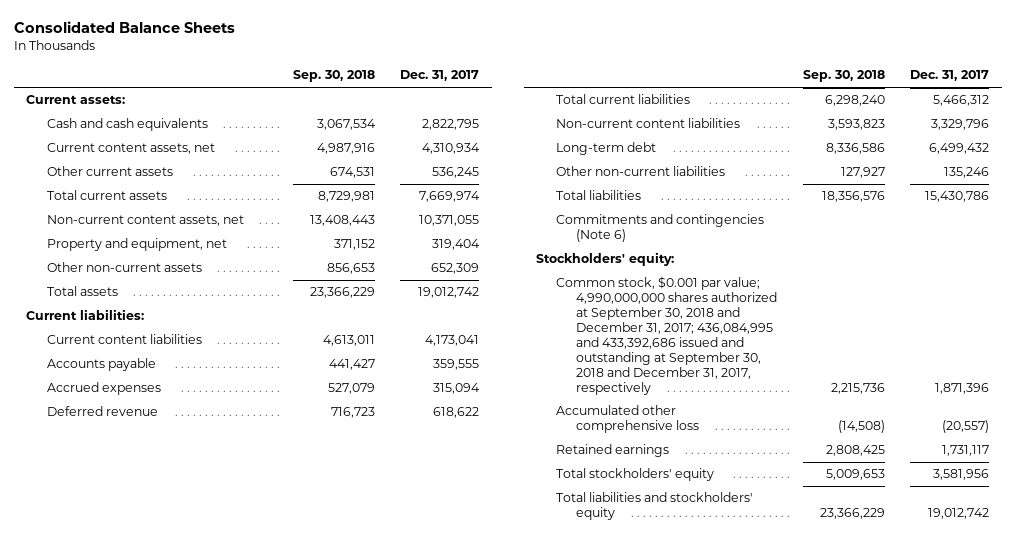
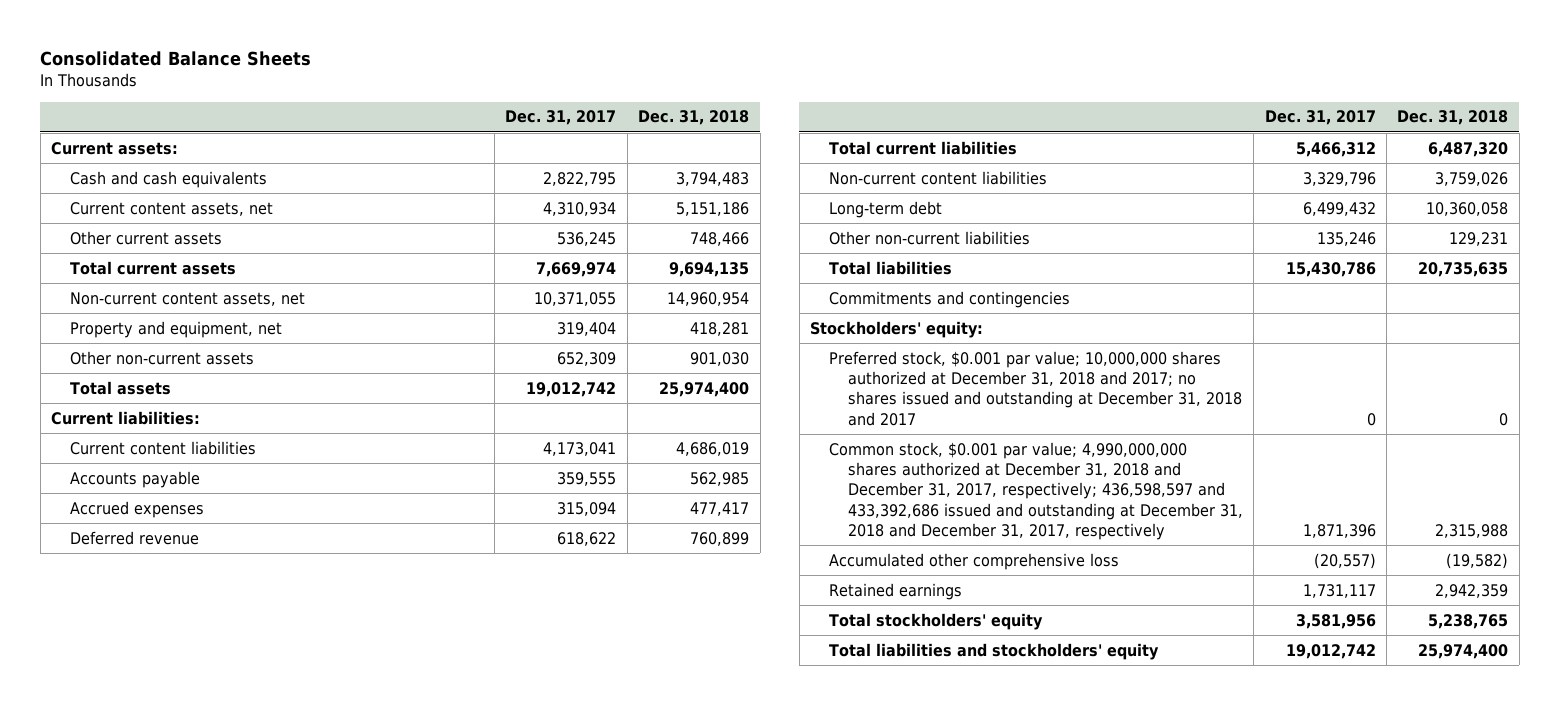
- | Sep. 30, 2018 | Dec. 31, 2017
+ | Dec. 31, 2017 | Dec. 31, 2018
- Commitments and contingencies (Note 6)
+ Commitments and contingencies
- Common stock, $0.001 par value; 4,990,000,000 shares authorized at September 30, 2018 and December 31, 2017; 436,084,995 and 433,392,686 issued and outstanding at September 30, 2018 and December 31, 2017, respectively | 2,215,736 | 1,871,396
+ Preferred stock, $0.001 par value; 10,000,000 shares authorized at December 31, 2018 and 2017; no shares issued and outstanding at December 31, 2018 and 2017 | 0 | 0
+ Common stock, $0.001 par value; 4,990,000,000 shares authorized at December 31, 2018 and December 31, 2017, respectively; 436,598,597 and 433,392,686 issued and outstanding at December 31, 2018 and December 31, 2017, respectively | 1,871,396 | 2,315,988

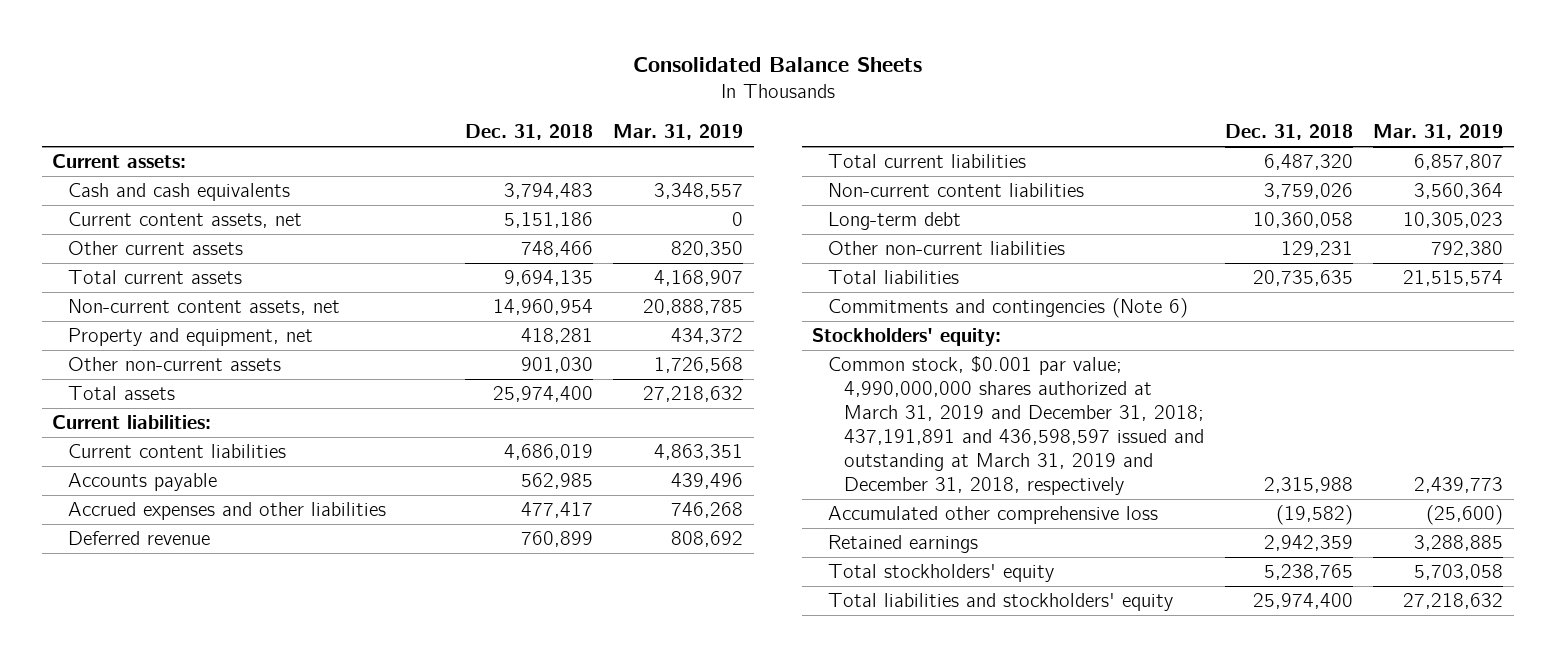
- | Dec. 31, 2017 | Dec. 31, 2018
+ | Dec. 31, 2018 | Mar. 31, 2019
- Accrued expenses | 315,094 | 477,417
+ Accrued expenses and other liabilities | 477,417 | 746,268
- Commitments and contingencies
+ Commitments and contingencies (Note 6)
- Preferred stock, $0.001 par value; 10,000,000 shares authorized at December 31, 2018 and 2017; no shares issued and outstanding at December 31, 2018 and 2017 | 0 | 0
- Common stock, $0.001 par value; 4,990,000,000 shares authorized at December 31, 2018 and December 31, 2017, respectively; 436,598,597 and 433,392,686 issued and outstanding at December 31, 2018 and December 31, 2017, respectively | 1,871,396 | 2,315,988
+ Common stock, $0.001 par value; 4,990,000,000 shares authorized at March 31, 2019 and December 31, 2018; 437,191,891 and 436,598,597 issued and outstanding at March 31, 2019 and December 31, 2018, respectively | 2,315,988 | 2,439,773

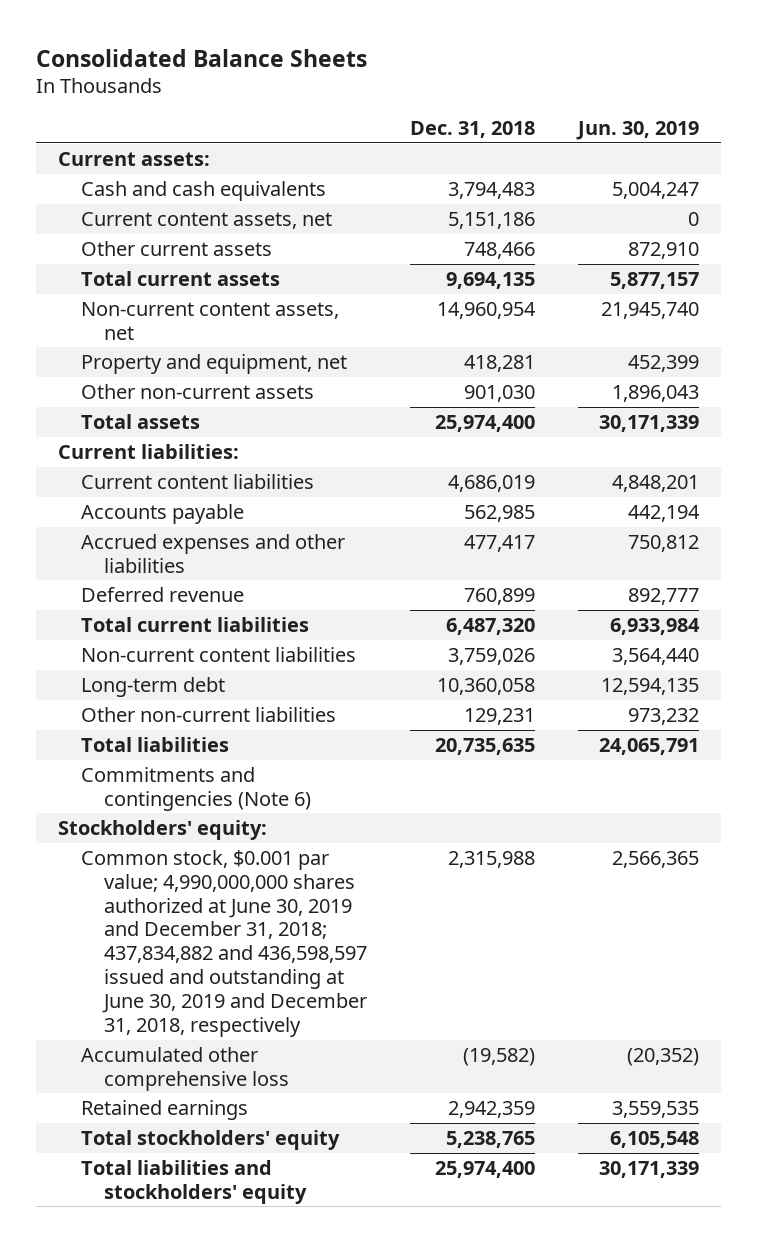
- | Dec. 31, 2018 | Mar. 31, 2019
+ | Dec. 31, 2018 | Jun. 30, 2019
- Common stock, $0.001 par value; 4,990,000,000 shares authorized at March 31, 2019 and December 31, 2018; 437,191,891 and 436,598,597 issued and outstanding at March 31, 2019 and December 31, 2018, respectively | 2,315,988 | 2,439,773
+ Common stock, $0.001 par value; 4,990,000,000 shares authorized at June 30, 2019 and December 31, 2018; 437,834,882 and 436,598,597 issued and outstanding at June 30, 2019 and December 31, 2018, respectively | 2,315,988 | 2,566,365

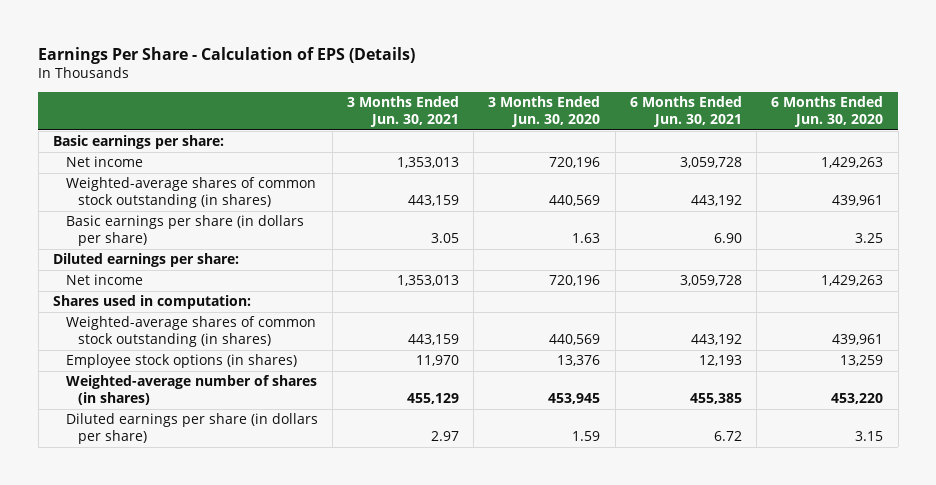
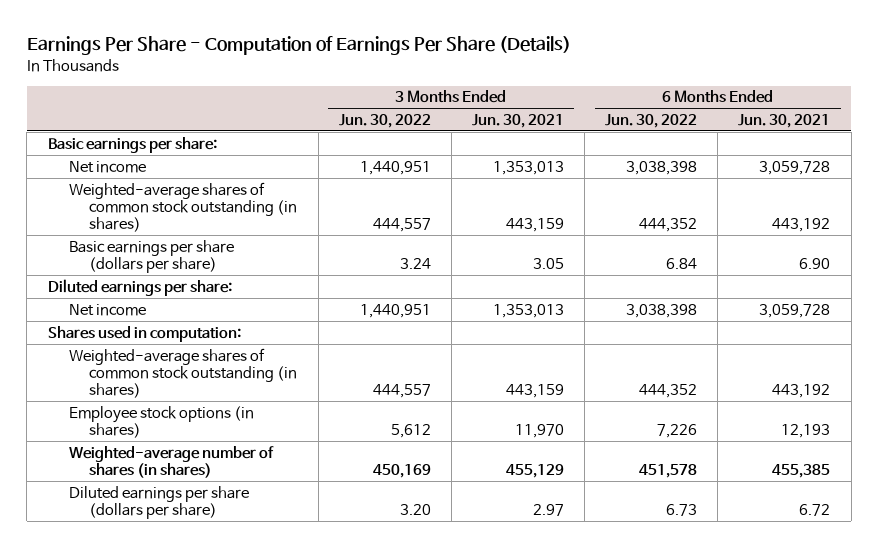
- Earnings Per Share - Calculation of EPS (Details)
+ Earnings Per Share - Computation of Earnings Per Share (Details)
- | 3 Months Ended Jun. 30, 2021 | 3 Months Ended Jun. 30, 2020 | 6 Months Ended Jun. 30, 2021 | 6 Months Ended Jun. 30, 2020
+ | 3 Months Ended Jun. 30, 2022 | 3 Months Ended Jun. 30, 2021 | 6 Months Ended Jun. 30, 2022 | 6 Months Ended Jun. 30, 2021
- Basic earnings per share (in dollars per share) | 3.05 | 1.63 | 6.90 | 3.25
+ Basic earnings per share (dollars per share) | 3.24 | 3.05 | 6.84 | 6.90
- Diluted earnings per share (in dollars per share) | 2.97 | 1.59 | 6.72 | 3.15
+ Diluted earnings per share (dollars per share) | 3.20 | 2.97 | 6.73 | 6.72

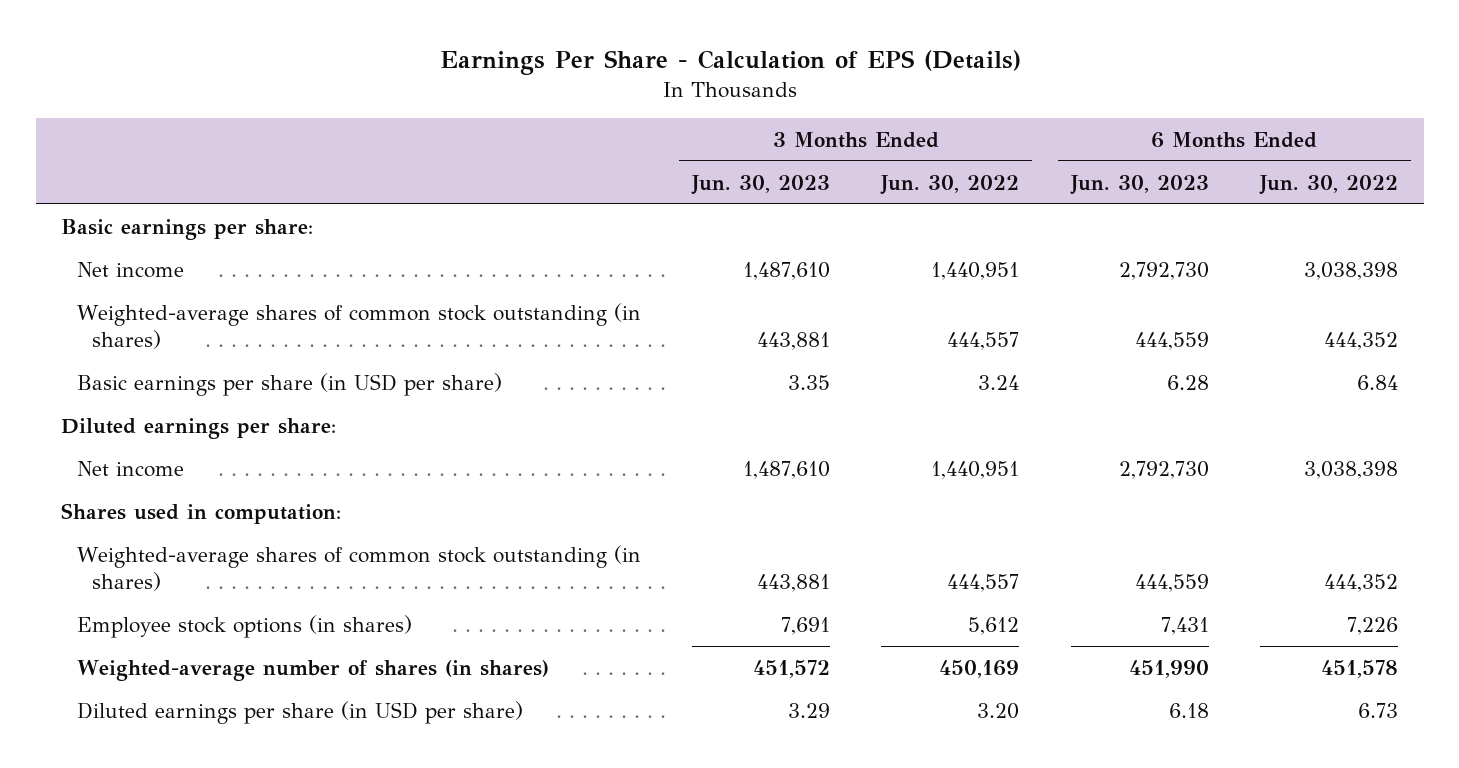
- Earnings Per Share - Computation of Earnings Per Share (Details)
+ Earnings Per Share - Calculation of EPS (Details)
- | 3 Months Ended Jun. 30, 2022 | 3 Months Ended Jun. 30, 2021 | 6 Months Ended Jun. 30, 2022 | 6 Months Ended Jun. 30, 2021
+ | 3 Months Ended Jun. 30, 2023 | 3 Months Ended Jun. 30, 2022 | 6 Months Ended Jun. 30, 2023 | 6 Months Ended Jun. 30, 2022
- Basic earnings per share (dollars per share) | 3.24 | 3.05 | 6.84 | 6.90
+ Basic earnings per share (in USD per share) | 3.35 | 3.24 | 6.28 | 6.84
- Diluted earnings per share (dollars per share) | 3.20 | 2.97 | 6.73 | 6.72
+ Diluted earnings per share (in USD per share) | 3.29 | 3.20 | 6.18 | 6.73

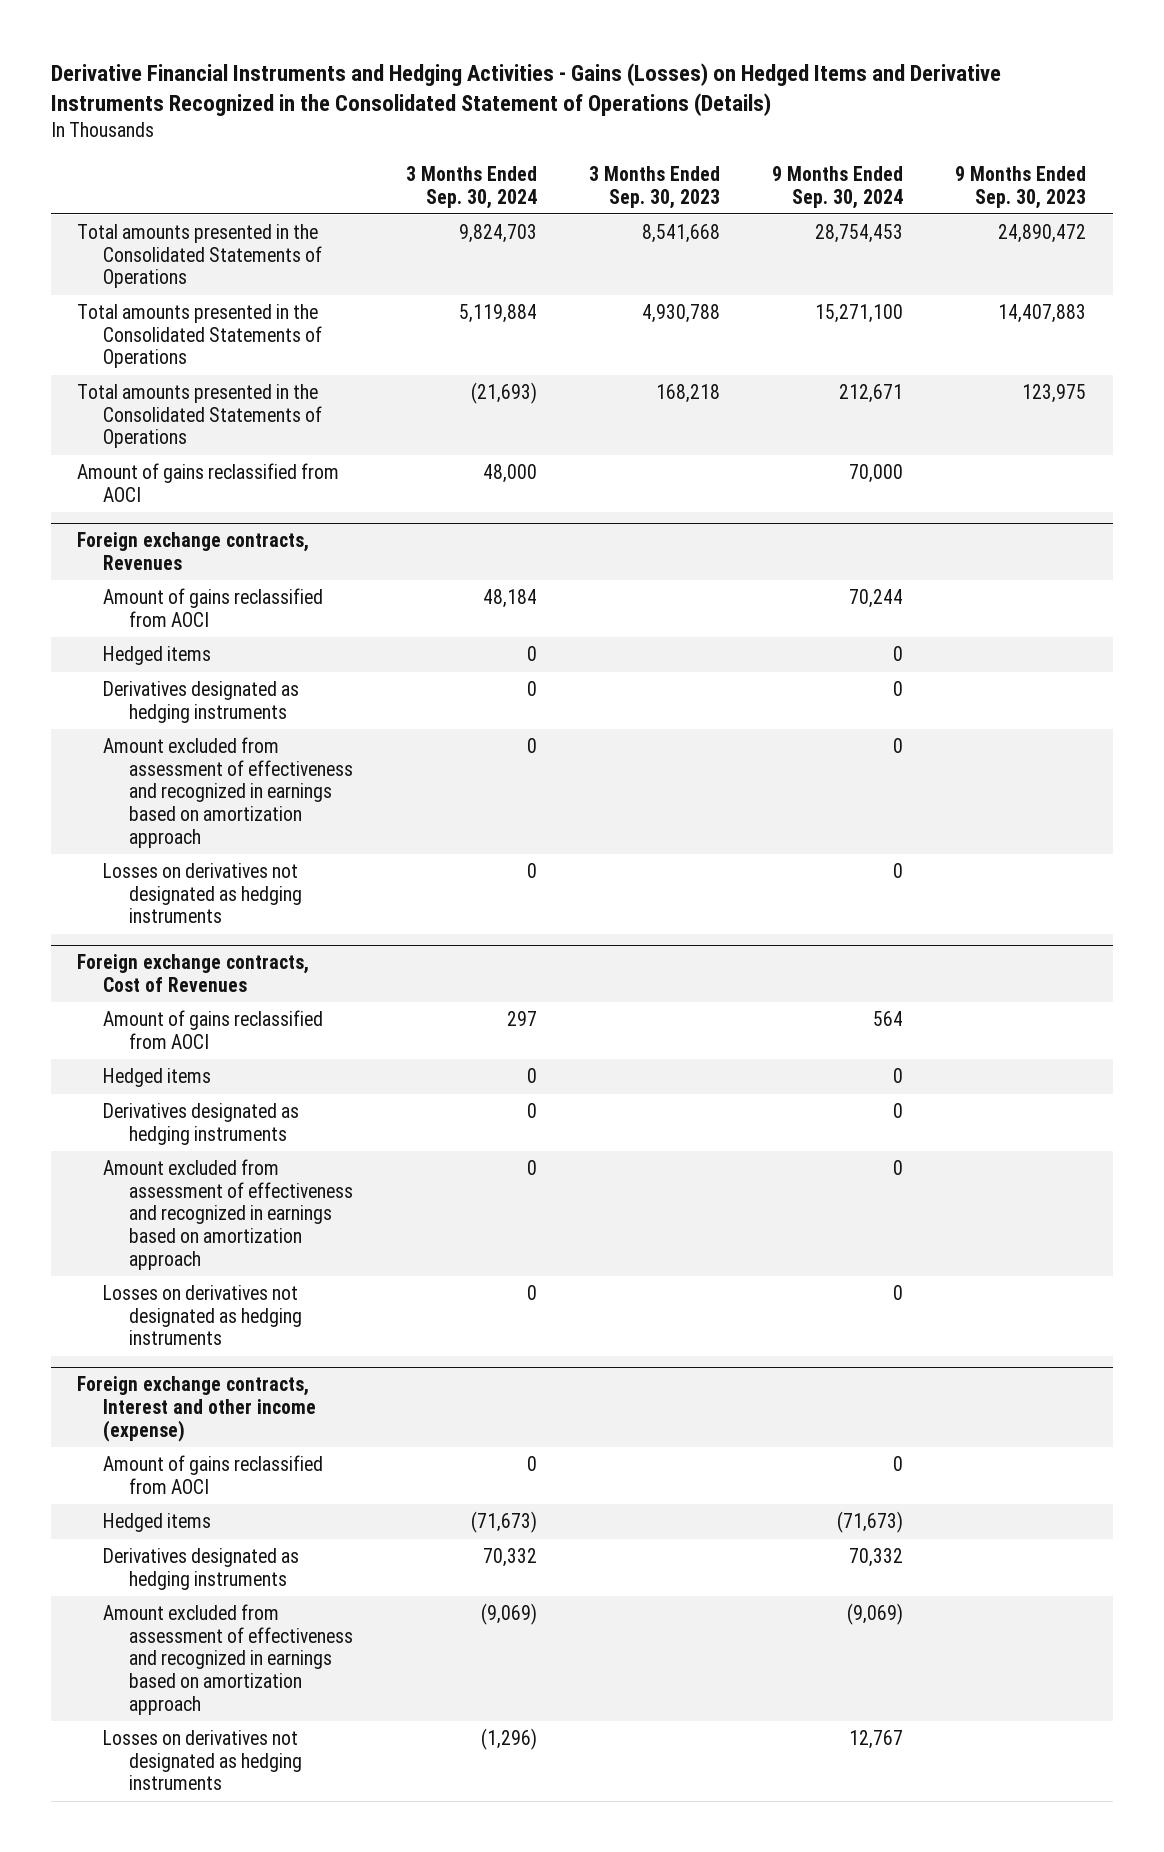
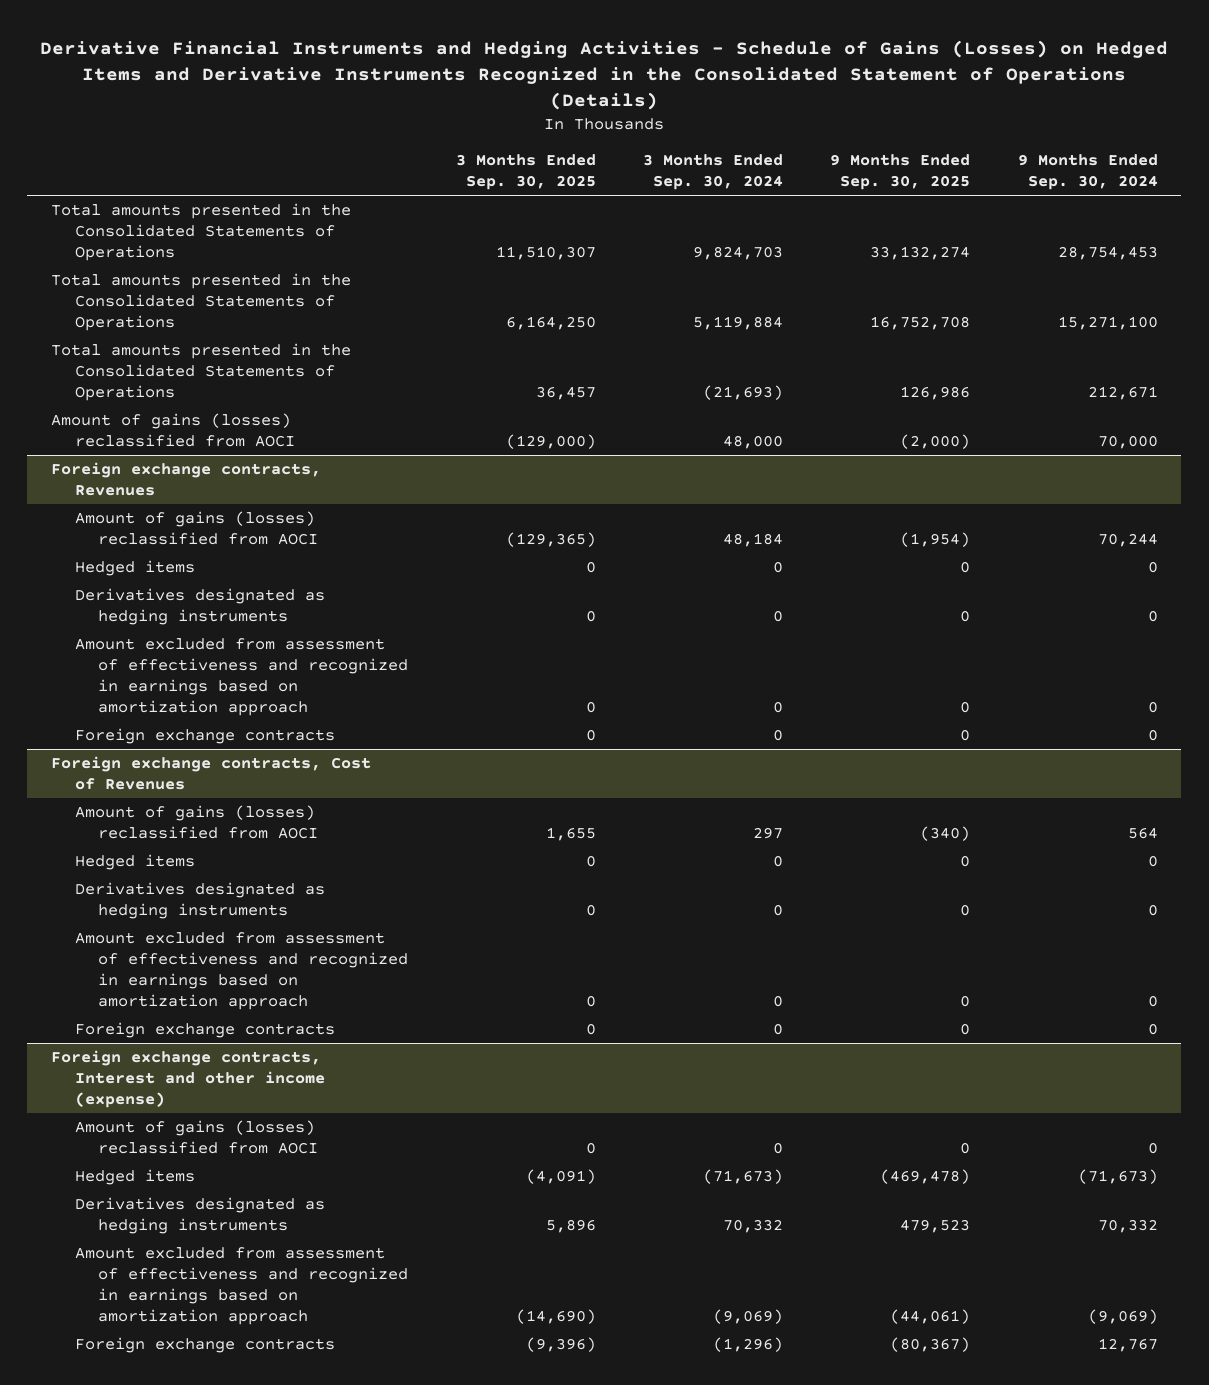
- Derivative Financial Instruments and Hedging Activities - Gains (Losses) on Hedged Items and Derivative Instruments Recognized in the Consolidated Statement of Operations (Details)
+ Derivative Financial Instruments and Hedging Activities - Schedule of Gains (Losses) on Hedged Items and Derivative Instruments Recognized in the Consolidated Statement of Operations (Details)
- | 3 Months Ended Sep. 30, 2024 | 3 Months Ended Sep. 30, 2023 | 9 Months Ended Sep. 30, 2024 | 9 Months Ended Sep. 30, 2023
+ | 3 Months Ended Sep. 30, 2025 | 3 Months Ended Sep. 30, 2024 | 9 Months Ended Sep. 30, 2025 | 9 Months Ended Sep. 30, 2024
- Amount of gains reclassified from AOCI | 48,000 | | 70,000 |
+ Amount of gains (losses) reclassified from AOCI | (129,000) | 48,000 | (2,000) | 70,000
@ Foreign exchange contracts, Revenues
- Amount of gains reclassified from AOCI | 48,184 | | 70,244 |
+ Amount of gains (losses) reclassified from AOCI | (129,365) | 48,184 | (1,954) | 70,244
- Losses on derivatives not designated as hedging instruments | 0 | | 0 |
+ Foreign exchange contracts | 0 | 0 | 0 | 0
@ Foreign exchange contracts, Cost of Revenues
- Amount of gains reclassified from AOCI | 297 | | 564 |
+ Amount of gains (losses) reclassified from AOCI | 1,655 | 297 | (340) | 564
- Losses on derivatives not designated as hedging instruments | 0 | | 0 |
+ Foreign exchange contracts | 0 | 0 | 0 | 0
@ Foreign exchange contracts, Interest and other income (expense)
- Amount of gains reclassified from AOCI | 0 | | 0 |
+ Amount of gains (losses) reclassified from AOCI | 0 | 0 | 0 | 0
- Losses on derivatives not designated as hedging instruments | (1,296) | | 12,767 |
+ Foreign exchange contracts | (9,396) | (1,296) | (80,367) | 12,767

